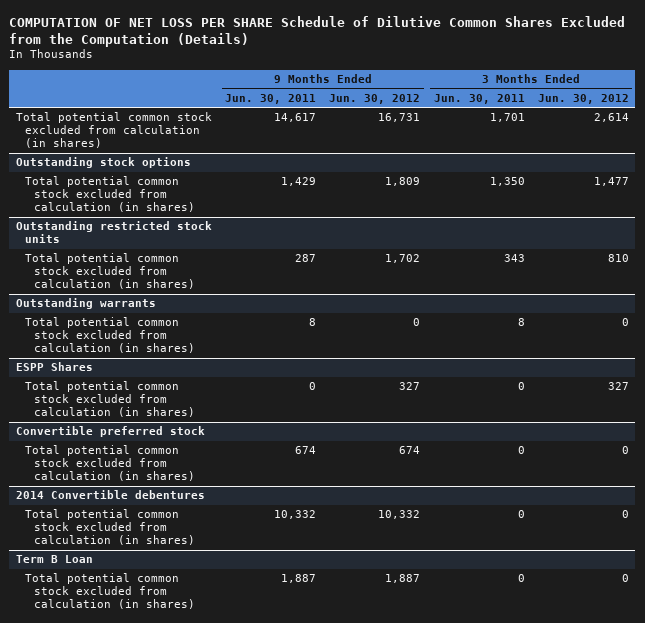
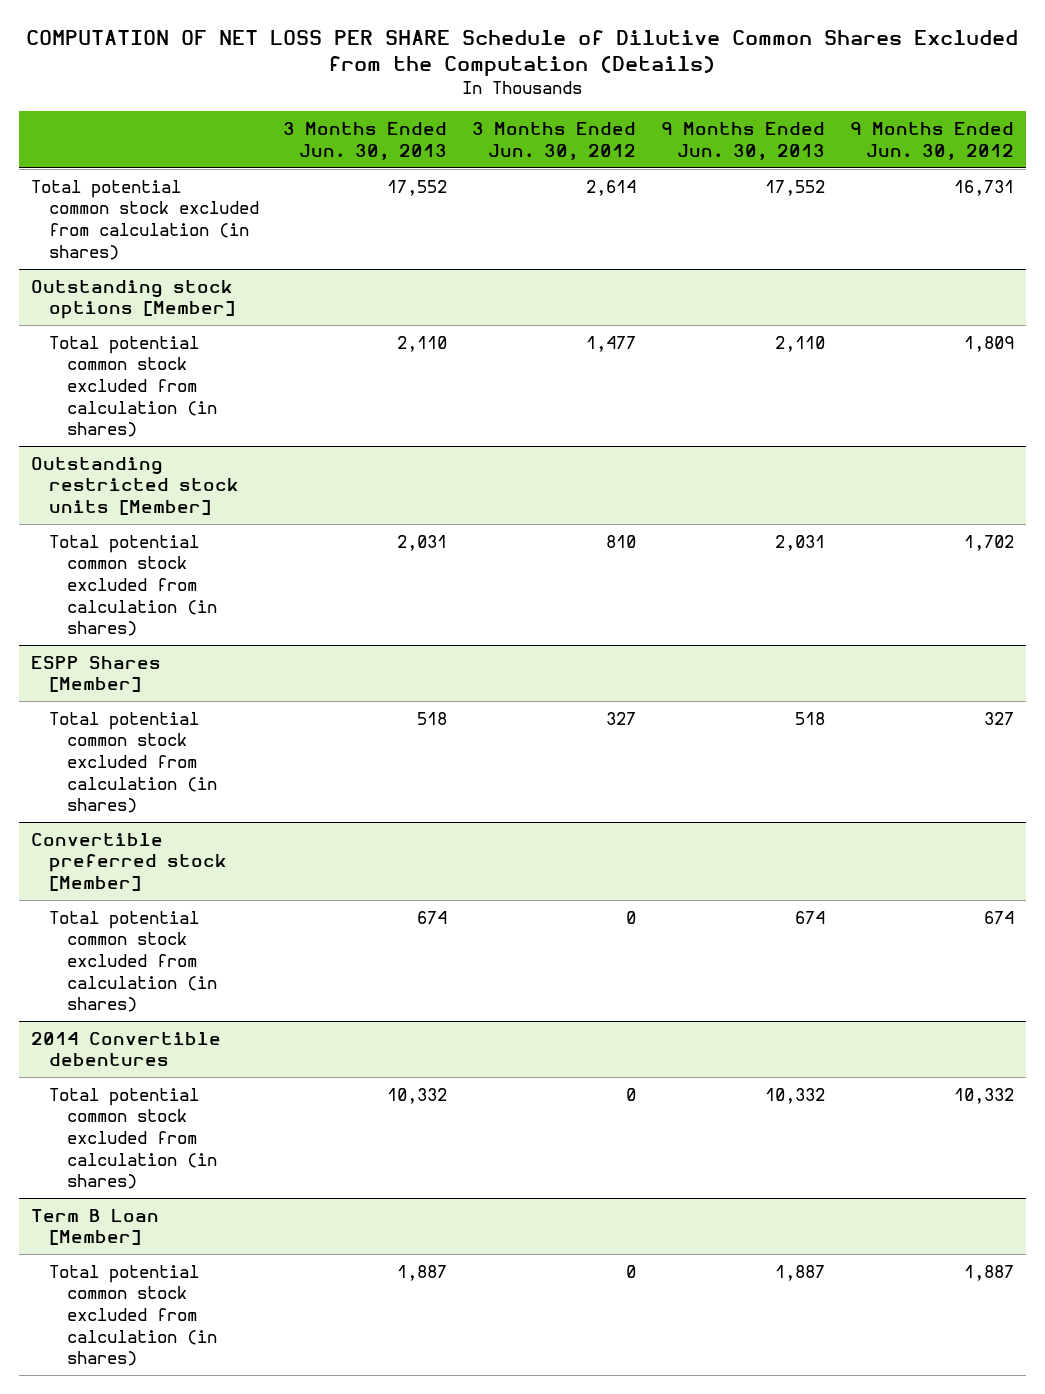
- | 9 Months Ended Jun. 30, 2011 | 9 Months Ended Jun. 30, 2012 | 3 Months Ended Jun. 30, 2011 | 3 Months Ended Jun. 30, 2012
+ | 3 Months Ended Jun. 30, 2013 | 3 Months Ended Jun. 30, 2012 | 9 Months Ended Jun. 30, 2013 | 9 Months Ended Jun. 30, 2012
- Outstanding stock options
+ Outstanding stock options [Member]
- Outstanding restricted stock units
+ Outstanding restricted stock units [Member]
- Outstanding warrants
- Total potential common stock excluded from calculation (in shares) | 8 | 0 | 8 | 0
- ESPP Shares
+ ESPP Shares [Member]
- Convertible preferred stock
+ Convertible preferred stock [Member]
- Term B Loan
+ Term B Loan [Member]

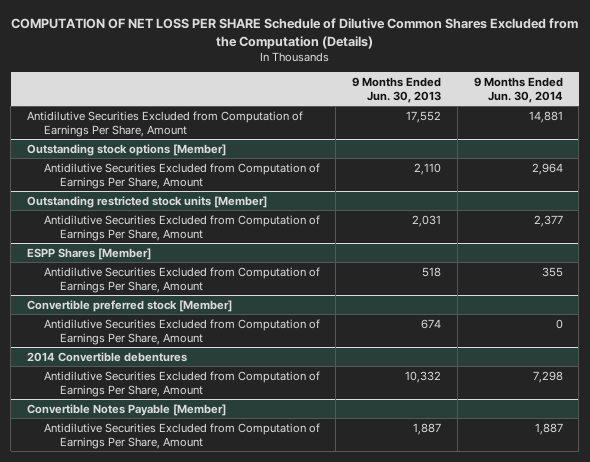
- | 3 Months Ended Jun. 30, 2013 | 3 Months Ended Jun. 30, 2012 | 9 Months Ended Jun. 30, 2013 | 9 Months Ended Jun. 30, 2012
+ | 9 Months Ended Jun. 30, 2013 | 9 Months Ended Jun. 30, 2014
- Total potential common stock excluded from calculation (in shares) | 17,552 | 2,614 | 17,552 | 16,731
+ Antidilutive Securities Excluded from Computation of Earnings Per Share, Amount | 17,552 | 14,881
@ Outstanding stock options [Member]
- Total potential common stock excluded from calculation (in shares) | 2,110 | 1,477 | 2,110 | 1,809
+ Antidilutive Securities Excluded from Computation of Earnings Per Share, Amount | 2,110 | 2,964
@ Outstanding restricted stock units [Member]
- Total potential common stock excluded from calculation (in shares) | 2,031 | 810 | 2,031 | 1,702
+ Antidilutive Securities Excluded from Computation of Earnings Per Share, Amount | 2,031 | 2,377
@ ESPP Shares [Member]
- Total potential common stock excluded from calculation (in shares) | 518 | 327 | 518 | 327
+ Antidilutive Securities Excluded from Computation of Earnings Per Share, Amount | 518 | 355
@ Convertible preferred stock [Member]
- Total potential common stock excluded from calculation (in shares) | 674 | 0 | 674 | 674
+ Antidilutive Securities Excluded from Computation of Earnings Per Share, Amount | 674 | 0
@ 2014 Convertible debentures
- Total potential common stock excluded from calculation (in shares) | 10,332 | 0 | 10,332 | 10,332
- Term B Loan [Member]
- Total potential common stock excluded from calculation (in shares) | 1,887 | 0 | 1,887 | 1,887
@ 2014 Convertible debentures
+ Antidilutive Securities Excluded from Computation of Earnings Per Share, Amount | 10,332 | 7,298
+ Convertible Notes Payable [Member]
+ Antidilutive Securities Excluded from Computation of Earnings Per Share, Amount | 1,887 | 1,887

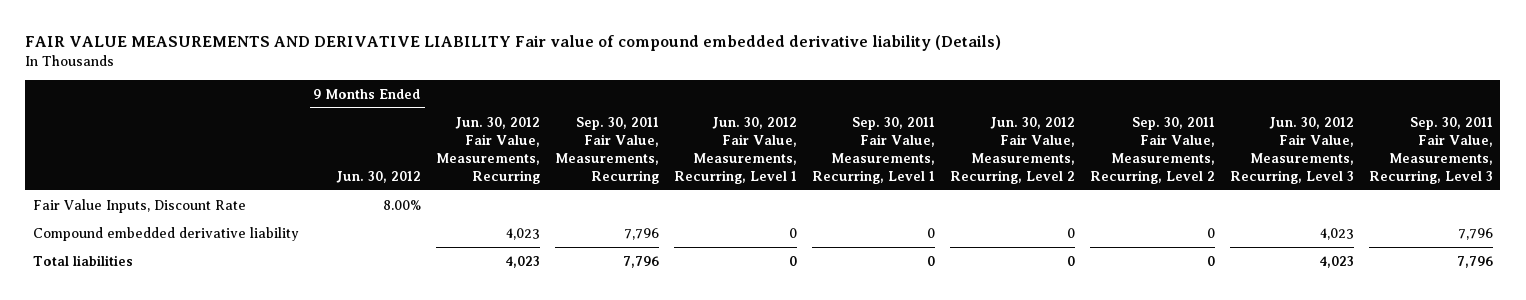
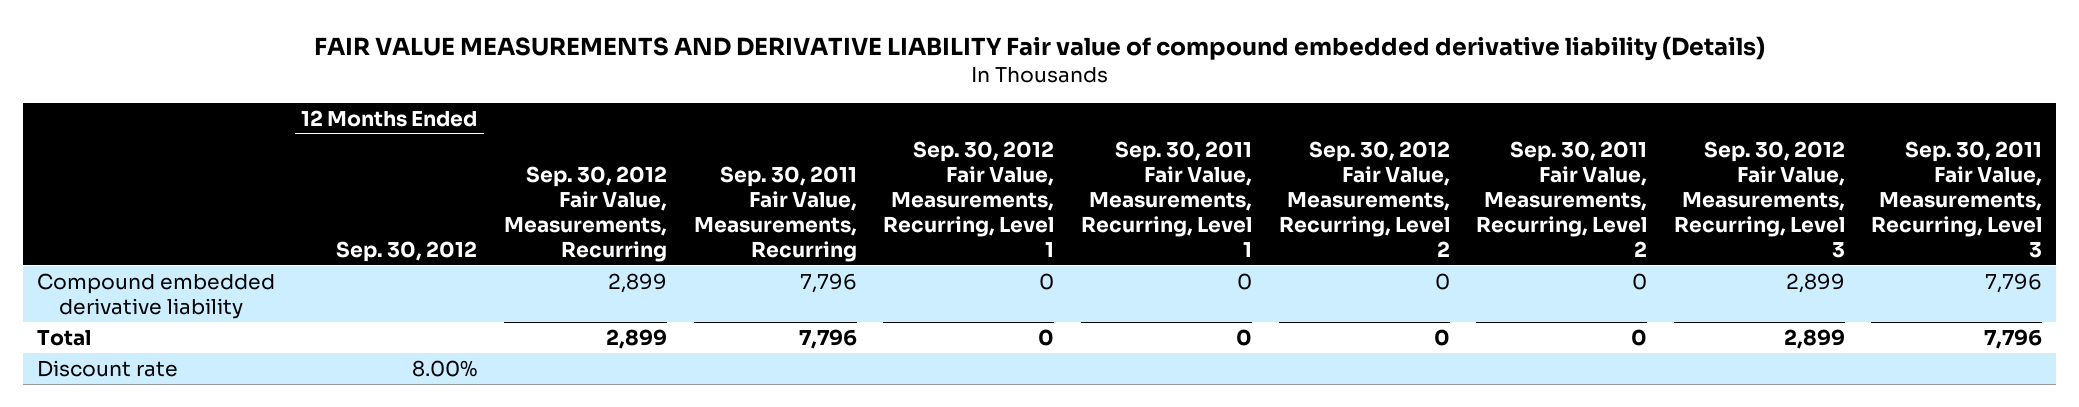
- | 9 Months Ended Jun. 30, 2012 | Jun. 30, 2012 Fair Value, Measurements, Recurring | Sep. 30, 2011 Fair Value, Measurements, Recurring | Jun. 30, 2012 Fair Value, Measurements, Recurring, Level 1 | Sep. 30, 2011 Fair Value, Measurements, Recurring, Level 1 | Jun. 30, 2012 Fair Value, Measurements, Recurring, Level 2 | Sep. 30, 2011 Fair Value, Measurements, Recurring, Level 2 | Jun. 30, 2012 Fair Value, Measurements, Recurring, Level 3 | Sep. 30, 2011 Fair Value, Measurements, Recurring, Level 3
+ | 12 Months Ended Sep. 30, 2012 | Sep. 30, 2012 Fair Value, Measurements, Recurring | Sep. 30, 2011 Fair Value, Measurements, Recurring | Sep. 30, 2012 Fair Value, Measurements, Recurring, Level 1 | Sep. 30, 2011 Fair Value, Measurements, Recurring, Level 1 | Sep. 30, 2012 Fair Value, Measurements, Recurring, Level 2 | Sep. 30, 2011 Fair Value, Measurements, Recurring, Level 2 | Sep. 30, 2012 Fair Value, Measurements, Recurring, Level 3 | Sep. 30, 2011 Fair Value, Measurements, Recurring, Level 3
- Fair Value Inputs, Discount Rate | 8.00% | | | | | | | |
- Total liabilities | | 4,023 | 7,796 | 0 | 0 | 0 | 0 | 4,023 | 7,796
+ Total | | 2,899 | 7,796 | 0 | 0 | 0 | 0 | 2,899 | 7,796
+ Discount rate | 8.00% | | | | | | | |

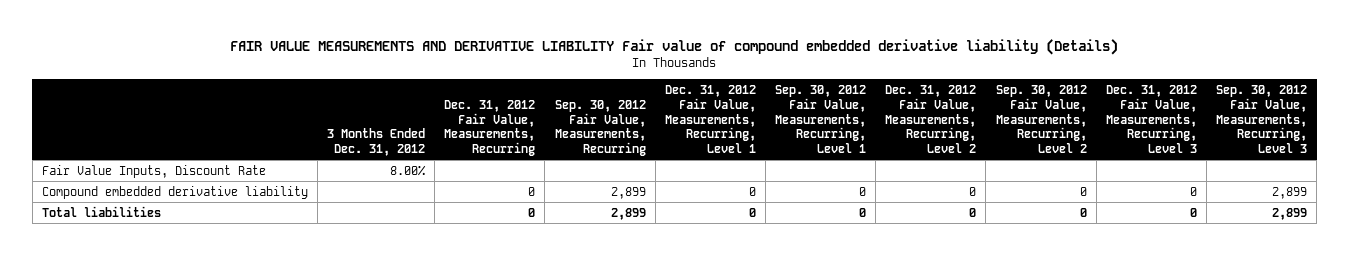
- | 12 Months Ended Sep. 30, 2012 | Sep. 30, 2012 Fair Value, Measurements, Recurring | Sep. 30, 2011 Fair Value, Measurements, Recurring | Sep. 30, 2012 Fair Value, Measurements, Recurring, Level 1 | Sep. 30, 2011 Fair Value, Measurements, Recurring, Level 1 | Sep. 30, 2012 Fair Value, Measurements, Recurring, Level 2 | Sep. 30, 2011 Fair Value, Measurements, Recurring, Level 2 | Sep. 30, 2012 Fair Value, Measurements, Recurring, Level 3 | Sep. 30, 2011 Fair Value, Measurements, Recurring, Level 3
+ | 3 Months Ended Dec. 31, 2012 | Dec. 31, 2012 Fair Value, Measurements, Recurring | Sep. 30, 2012 Fair Value, Measurements, Recurring | Dec. 31, 2012 Fair Value, Measurements, Recurring, Level 1 | Sep. 30, 2012 Fair Value, Measurements, Recurring, Level 1 | Dec. 31, 2012 Fair Value, Measurements, Recurring, Level 2 | Sep. 30, 2012 Fair Value, Measurements, Recurring, Level 2 | Dec. 31, 2012 Fair Value, Measurements, Recurring, Level 3 | Sep. 30, 2012 Fair Value, Measurements, Recurring, Level 3
+ Fair Value Inputs, Discount Rate | 8.00% | | | | | | | |
- Total | | 2,899 | 7,796 | 0 | 0 | 0 | 0 | 2,899 | 7,796
- Discount rate | 8.00% | | | | | | | |
+ Total liabilities | | 0 | 2,899 | 0 | 0 | 0 | 0 | 0 | 2,899

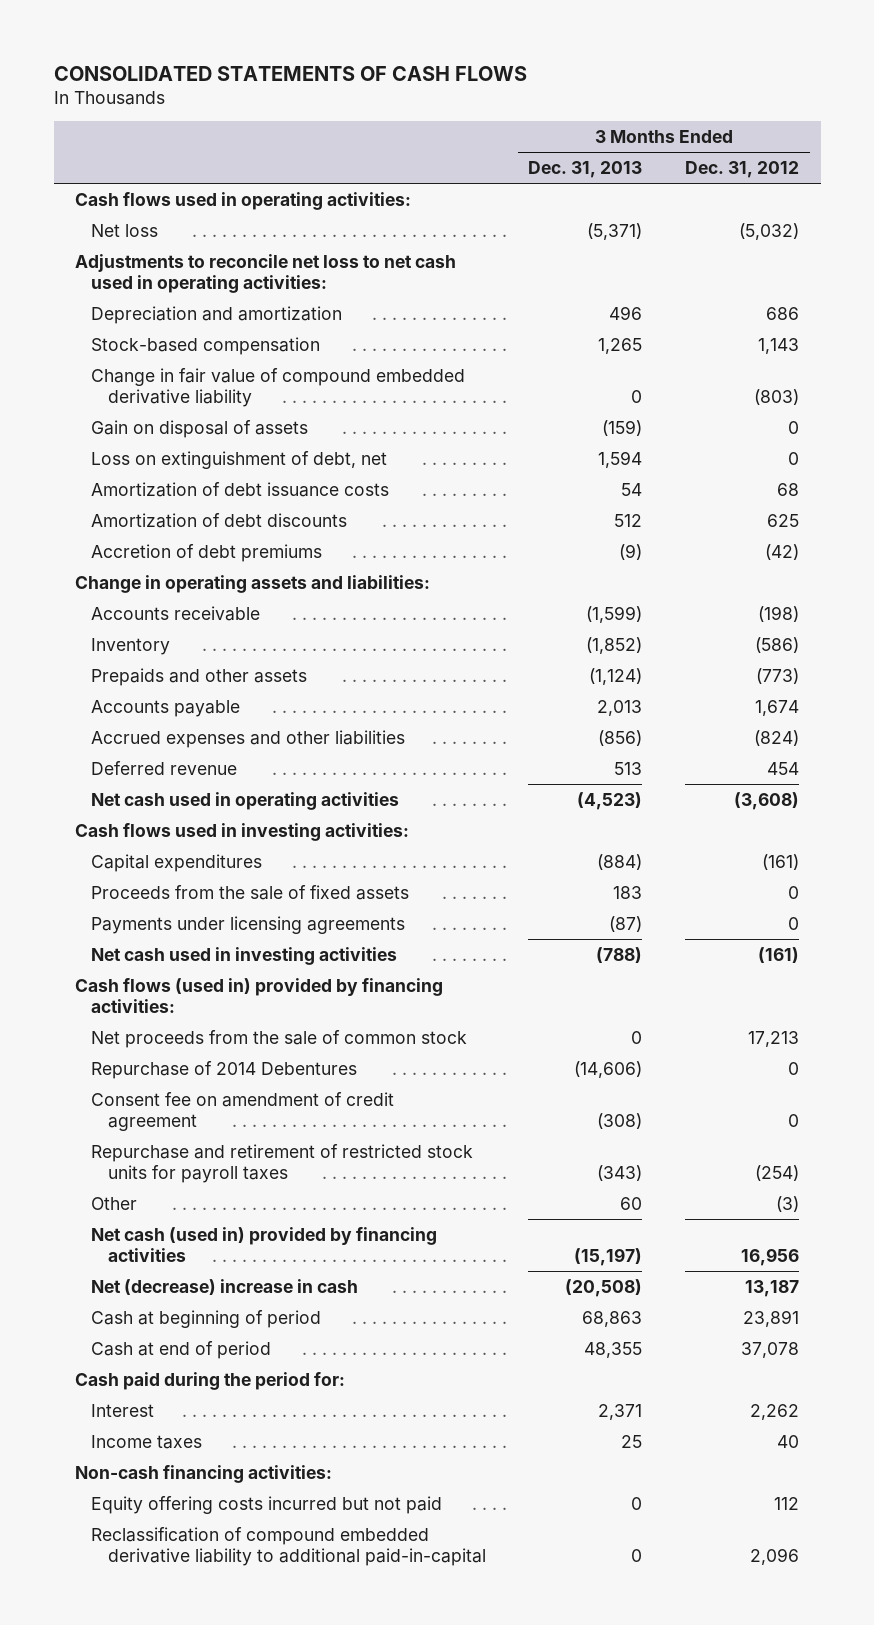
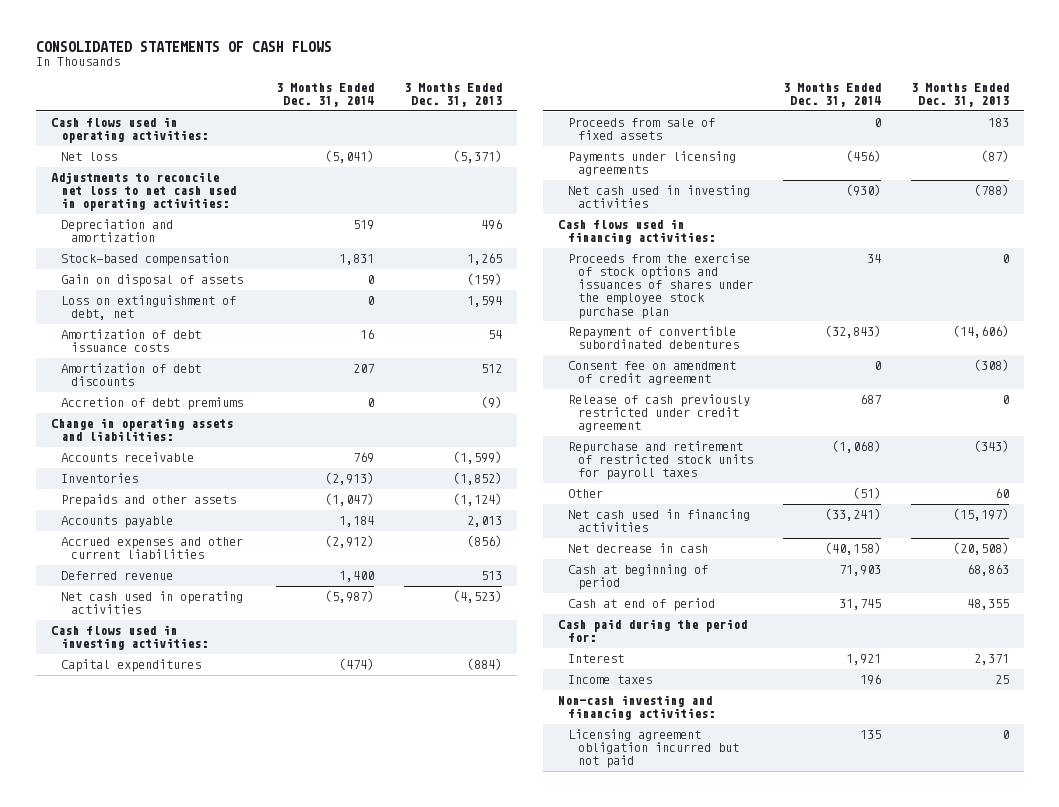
- | 3 Months Ended Dec. 31, 2013 | 3 Months Ended Dec. 31, 2012
+ | 3 Months Ended Dec. 31, 2014 | 3 Months Ended Dec. 31, 2013
- Change in fair value of compound embedded derivative liability | 0 | (803)
- Inventory | (1,852) | (586)
+ Inventories | (2,913) | (1,852)
- Accrued expenses and other liabilities | (856) | (824)
+ Accrued expenses and other current liabilities | (2,912) | (856)
- Proceeds from the sale of fixed assets | 183 | 0
+ Proceeds from sale of fixed assets | 0 | 183
- Cash flows (used in) provided by financing activities:
- Net proceeds from the sale of common stock | 0 | 17,213
- Repurchase of 2014 Debentures | (14,606) | 0
+ Cash flows used in financing activities:
+ Proceeds from the exercise of stock options and issuances of shares under the employee stock purchase plan | 34 | 0
+ Repayment of convertible subordinated debentures | (32,843) | (14,606)
+ Release of cash previously restricted under credit agreement | 687 | 0
- Net cash (used in) provided by financing activities | (15,197) | 16,956
- Net (decrease) increase in cash | (20,508) | 13,187
+ Net cash used in financing activities | (33,241) | (15,197)
+ Net decrease in cash | (40,158) | (20,508)
- Non-cash financing activities:
- Equity offering costs incurred but not paid | 0 | 112
- Reclassification of compound embedded derivative liability to additional paid-in-capital | 0 | 2,096
+ Non-cash investing and financing activities:
+ Licensing agreement obligation incurred but not paid | 135 | 0

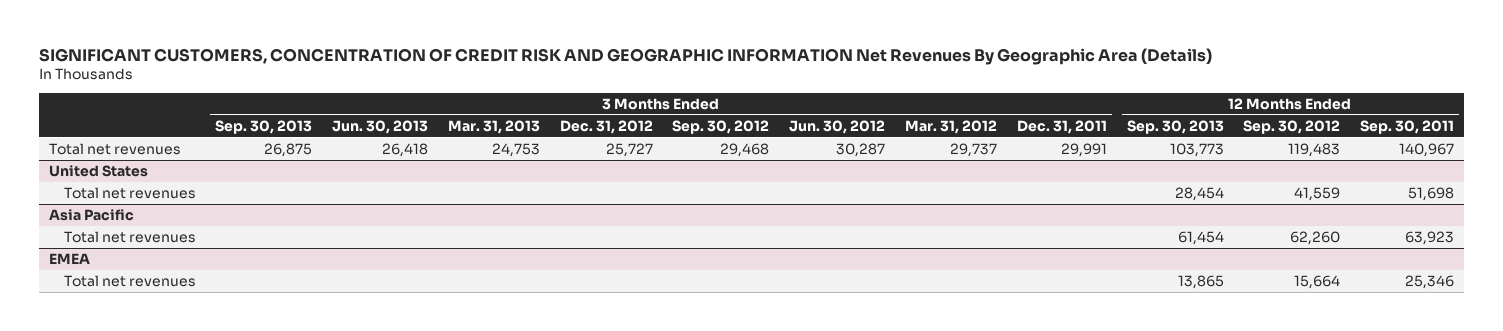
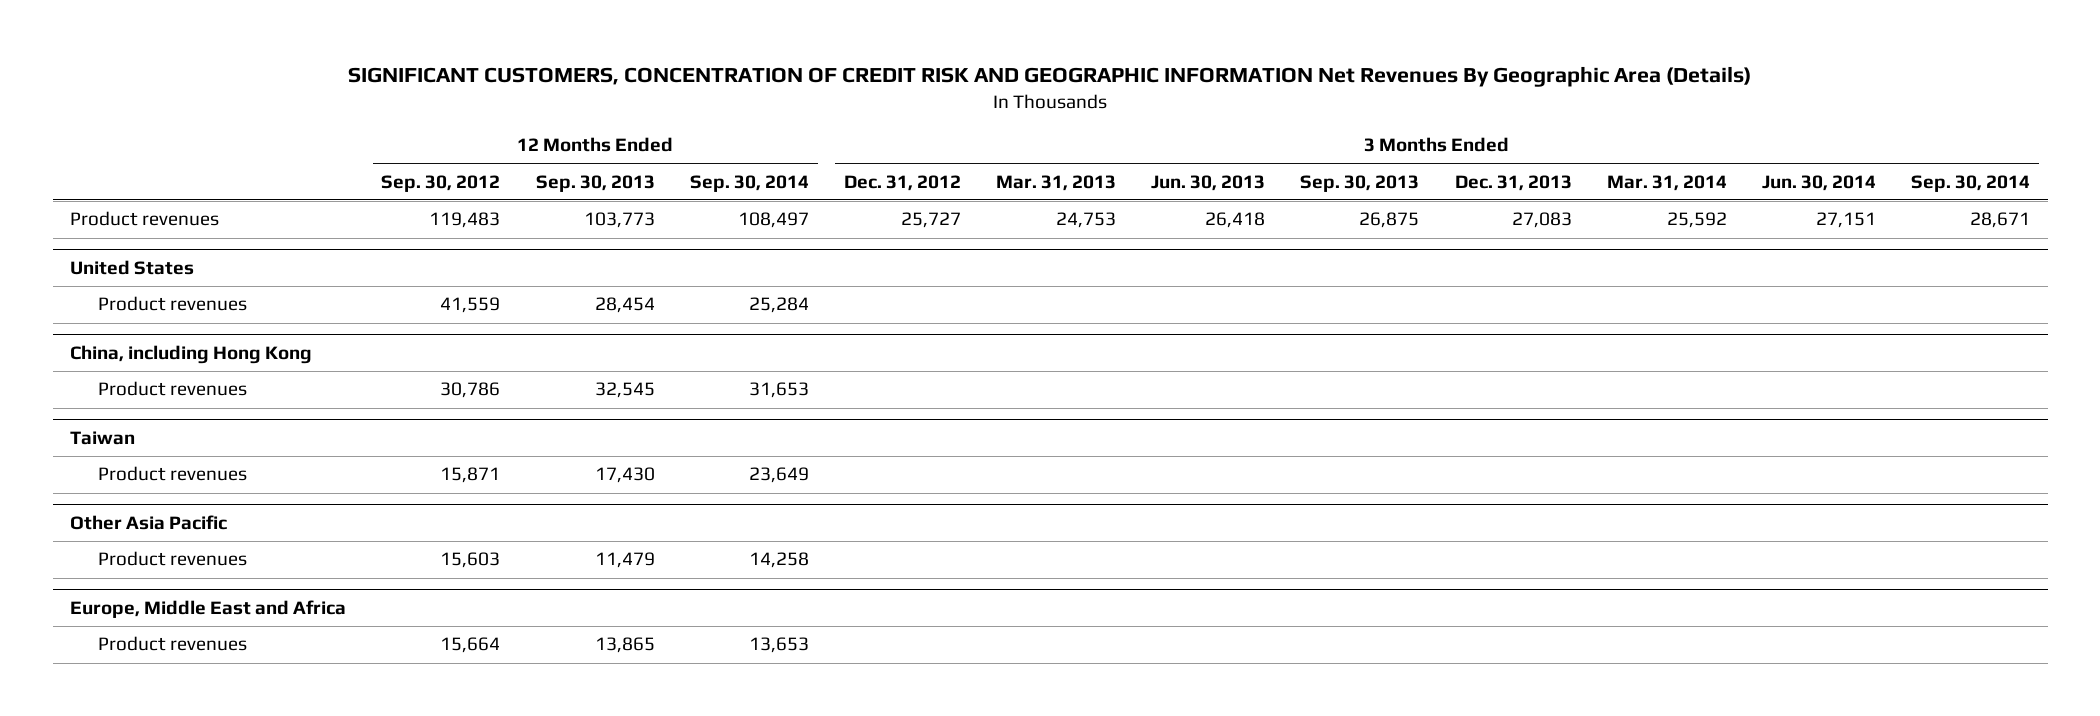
- | 3 Months Ended Sep. 30, 2013 | 3 Months Ended Jun. 30, 2013 | 3 Months Ended Mar. 31, 2013 | 3 Months Ended Dec. 31, 2012 | 3 Months Ended Sep. 30, 2012 | 3 Months Ended Jun. 30, 2012 | 3 Months Ended Mar. 31, 2012 | 3 Months Ended Dec. 31, 2011 | 12 Months Ended Sep. 30, 2013 | 12 Months Ended Sep. 30, 2012 | 12 Months Ended Sep. 30, 2011
+ | 12 Months Ended Sep. 30, 2012 | 12 Months Ended Sep. 30, 2013 | 12 Months Ended Sep. 30, 2014 | 3 Months Ended Dec. 31, 2012 | 3 Months Ended Mar. 31, 2013 | 3 Months Ended Jun. 30, 2013 | 3 Months Ended Sep. 30, 2013 | 3 Months Ended Dec. 31, 2013 | 3 Months Ended Mar. 31, 2014 | 3 Months Ended Jun. 30, 2014 | 3 Months Ended Sep. 30, 2014
- Total net revenues | 26,875 | 26,418 | 24,753 | 25,727 | 29,468 | 30,287 | 29,737 | 29,991 | 103,773 | 119,483 | 140,967
+ Product revenues | 119,483 | 103,773 | 108,497 | 25,727 | 24,753 | 26,418 | 26,875 | 27,083 | 25,592 | 27,151 | 28,671
@ United States
- Total net revenues | | | | | | | | | 28,454 | 41,559 | 51,698
- Asia Pacific
- Total net revenues | | | | | | | | | 61,454 | 62,260 | 63,923
- EMEA
- Total net revenues | | | | | | | | | 13,865 | 15,664 | 25,346
@ United States
+ Product revenues | 41,559 | 28,454 | 25,284 | | | | | | | |
+ China, including Hong Kong
+ Product revenues | 30,786 | 32,545 | 31,653 | | | | | | | |
+ Taiwan
+ Product revenues | 15,871 | 17,430 | 23,649 | | | | | | | |
+ Other Asia Pacific
+ Product revenues | 15,603 | 11,479 | 14,258 | | | | | | | |
+ Europe, Middle East and Africa
+ Product revenues | 15,664 | 13,865 | 13,653 | | | | | | | |

